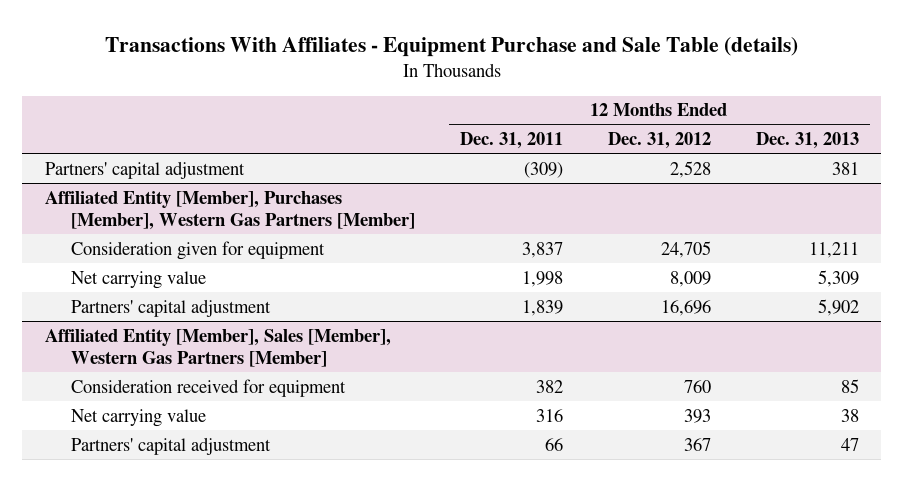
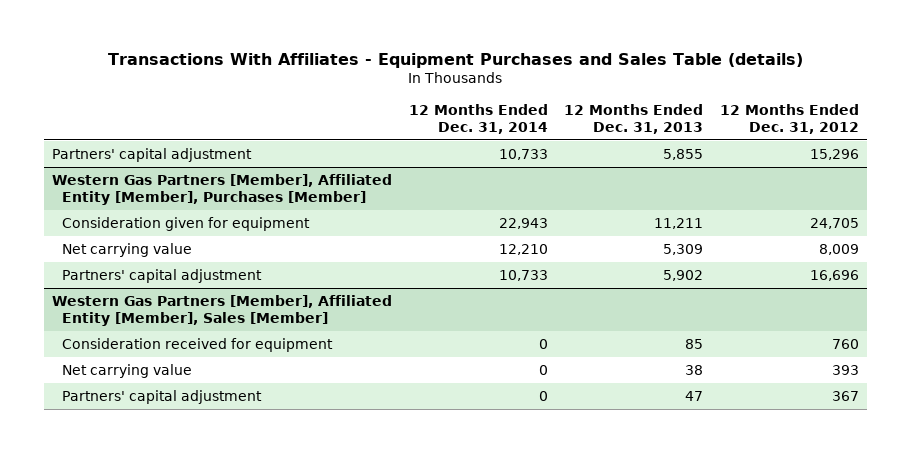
- Transactions With Affiliates - Equipment Purchase and Sale Table (details)
+ Transactions With Affiliates - Equipment Purchases and Sales Table (details)
- | 12 Months Ended Dec. 31, 2011 | 12 Months Ended Dec. 31, 2012 | 12 Months Ended Dec. 31, 2013
+ | 12 Months Ended Dec. 31, 2014 | 12 Months Ended Dec. 31, 2013 | 12 Months Ended Dec. 31, 2012
- Partners' capital adjustment | (309) | 2,528 | 381
- Affiliated Entity [Member], Purchases [Member], Western Gas Partners [Member]
+ Partners' capital adjustment | 10,733 | 5,855 | 15,296
+ Western Gas Partners [Member], Affiliated Entity [Member], Purchases [Member]
- Affiliated Entity [Member], Sales [Member], Western Gas Partners [Member]
+ Western Gas Partners [Member], Affiliated Entity [Member], Sales [Member]

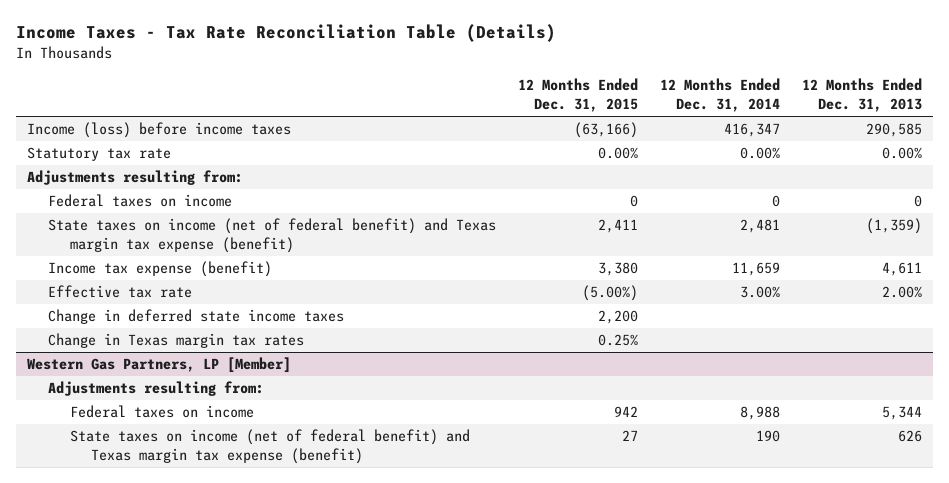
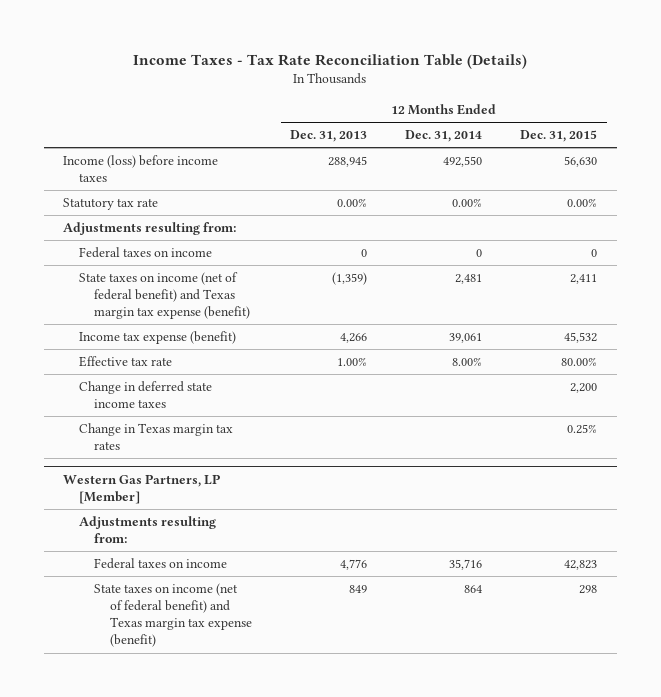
- | 12 Months Ended Dec. 31, 2015 | 12 Months Ended Dec. 31, 2014 | 12 Months Ended Dec. 31, 2013
+ | 12 Months Ended Dec. 31, 2013 | 12 Months Ended Dec. 31, 2014 | 12 Months Ended Dec. 31, 2015
- Income (loss) before income taxes | (63,166) | 416,347 | 290,585
+ Income (loss) before income taxes | 288,945 | 492,550 | 56,630
- Income tax expense (benefit) | 3,380 | 11,659 | 4,611
- Effective tax rate | (5.00%) | 3.00% | 2.00%
+ Income tax expense (benefit) | 4,266 | 39,061 | 45,532
+ Effective tax rate | 1.00% | 8.00% | 80.00%
@ Western Gas Partners, LP [Member]
- Federal taxes on income | 942 | 8,988 | 5,344
- State taxes on income (net of federal benefit) and Texas margin tax expense (benefit) | 27 | 190 | 626
+ Federal taxes on income | 4,776 | 35,716 | 42,823
+ State taxes on income (net of federal benefit) and Texas margin tax expense (benefit) | 849 | 864 | 298

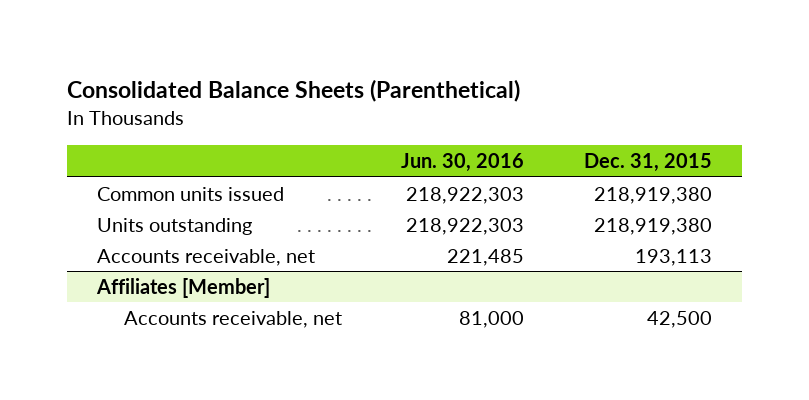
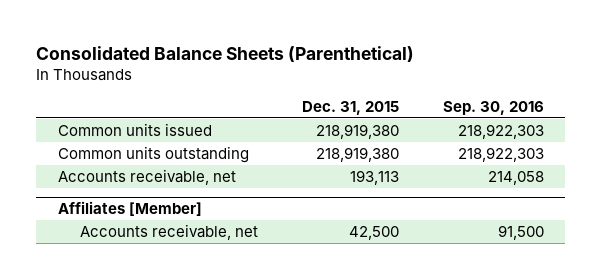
- | Jun. 30, 2016 | Dec. 31, 2015
+ | Dec. 31, 2015 | Sep. 30, 2016
- Units outstanding | 218,922,303 | 218,919,380
+ Common units outstanding | 218,919,380 | 218,922,303

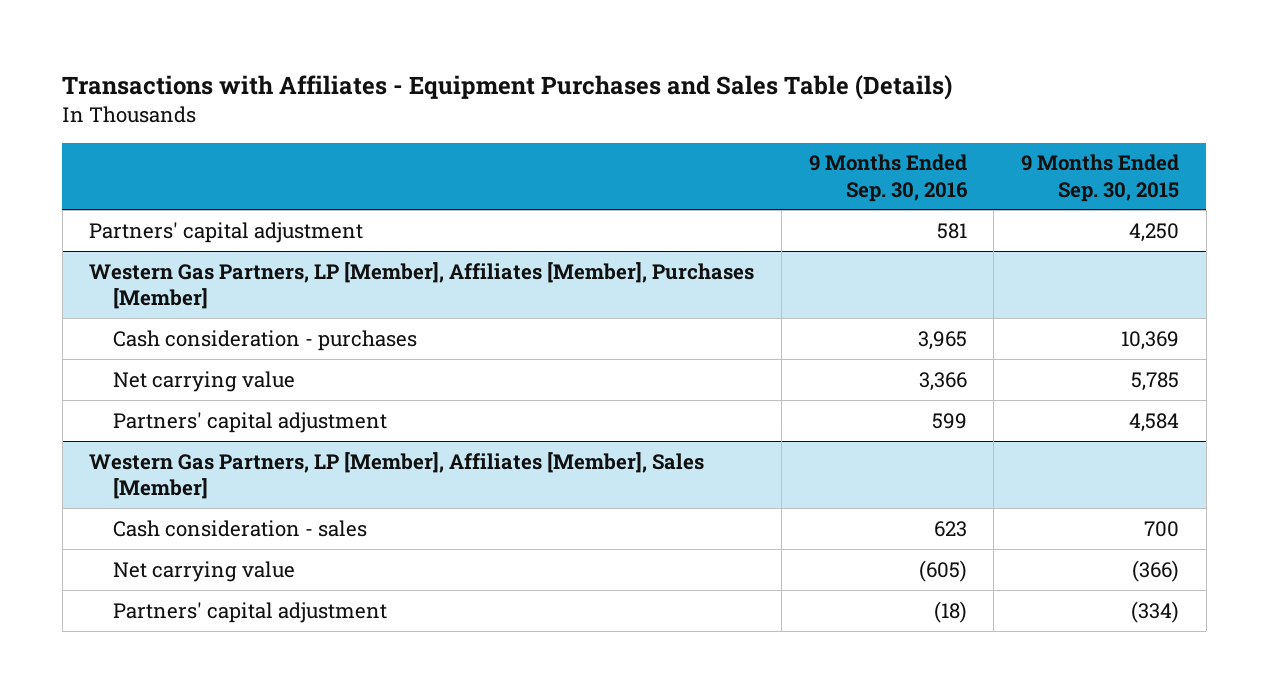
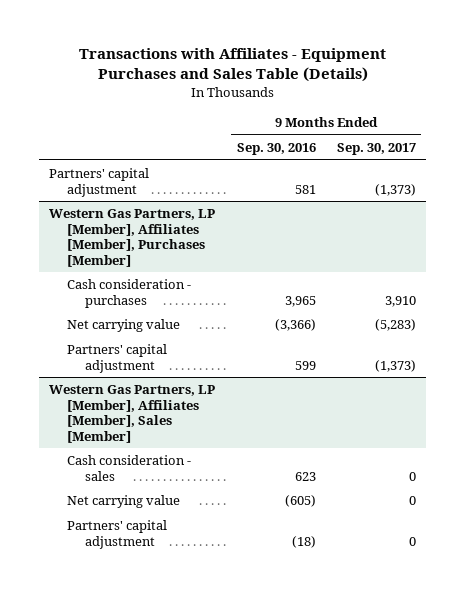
- | 9 Months Ended Sep. 30, 2016 | 9 Months Ended Sep. 30, 2015
+ | 9 Months Ended Sep. 30, 2016 | 9 Months Ended Sep. 30, 2017
@ Western Gas Partners, LP [Member], Affiliates [Member], Purchases [Member]
- Net carrying value | 3,366 | 5,785
+ Net carrying value | (3,366) | (5,283)

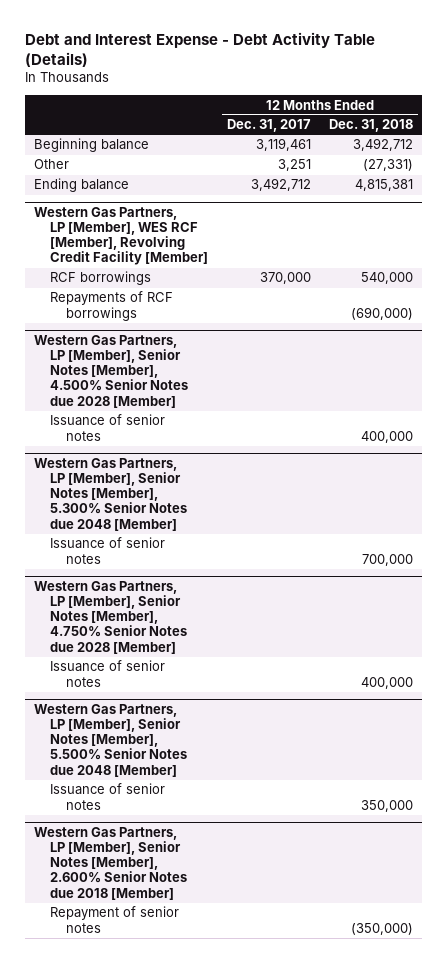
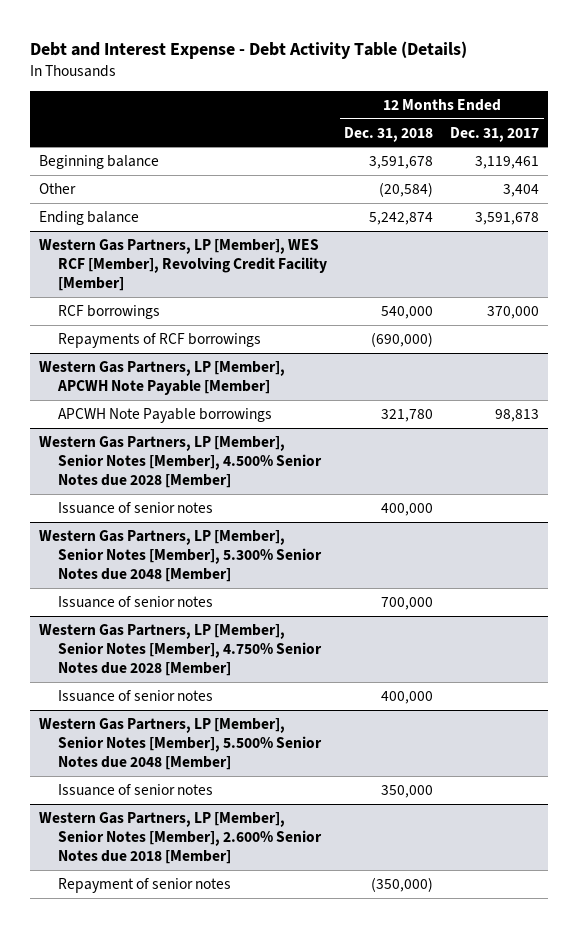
- | 12 Months Ended Dec. 31, 2017 | 12 Months Ended Dec. 31, 2018
+ | 12 Months Ended Dec. 31, 2018 | 12 Months Ended Dec. 31, 2017
- Beginning balance | 3,119,461 | 3,492,712
- Other | 3,251 | (27,331)
- Ending balance | 3,492,712 | 4,815,381
+ Beginning balance | 3,591,678 | 3,119,461
+ Other | (20,584) | 3,404
+ Ending balance | 5,242,874 | 3,591,678
+ Western Gas Partners, LP [Member], APCWH Note Payable [Member]
+ APCWH Note Payable borrowings | 321,780 | 98,813

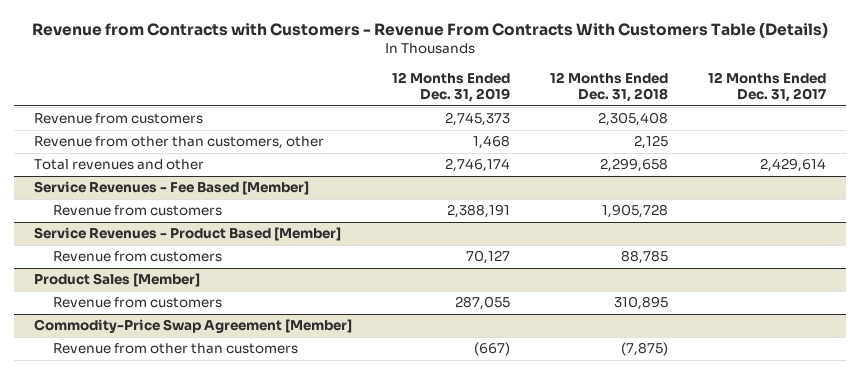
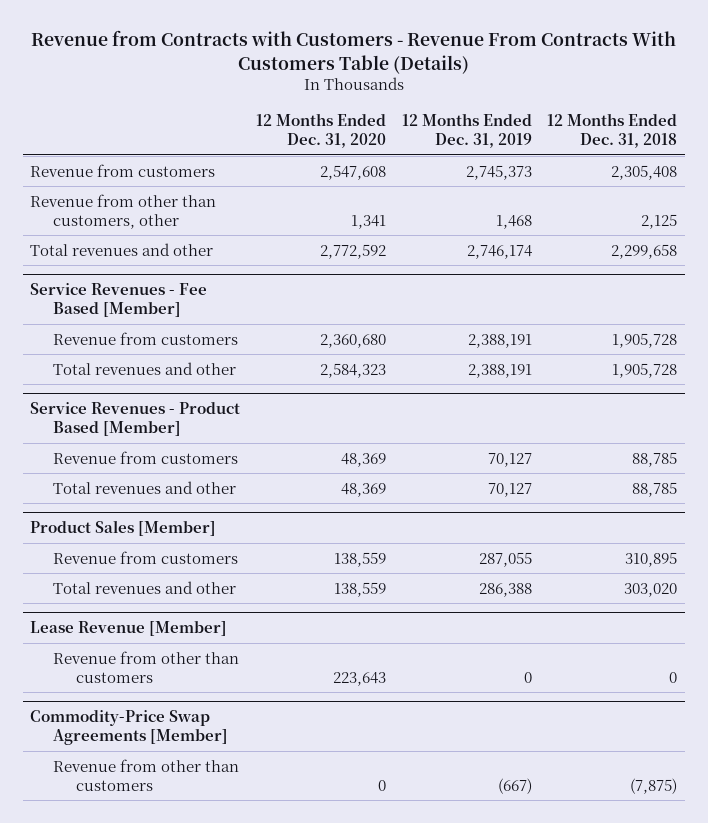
- | 12 Months Ended Dec. 31, 2019 | 12 Months Ended Dec. 31, 2018 | 12 Months Ended Dec. 31, 2017
+ | 12 Months Ended Dec. 31, 2020 | 12 Months Ended Dec. 31, 2019 | 12 Months Ended Dec. 31, 2018
@ Service Revenues - Fee Based [Member]
+ Total revenues and other | 2,584,323 | 2,388,191 | 1,905,728
@ Service Revenues - Product Based [Member]
+ Total revenues and other | 48,369 | 70,127 | 88,785
- Commodity-Price Swap Agreement [Member]
@ Product Sales [Member]
+ Total revenues and other | 138,559 | 286,388 | 303,020
+ Lease Revenue [Member]
+ Revenue from other than customers | 223,643 | 0 | 0
+ Commodity-Price Swap Agreements [Member]

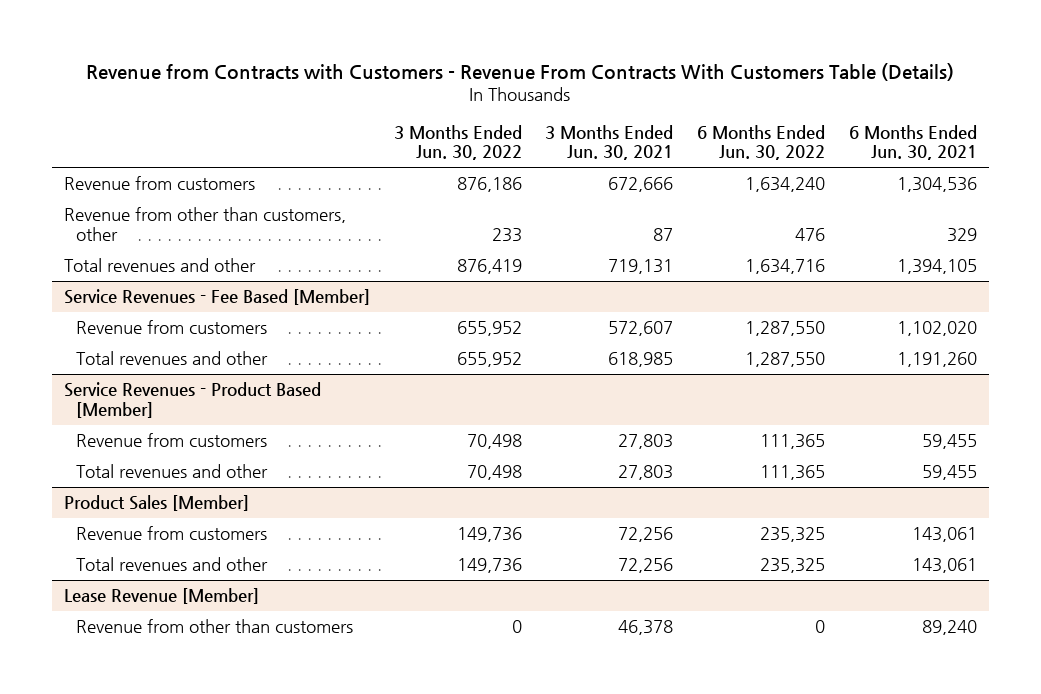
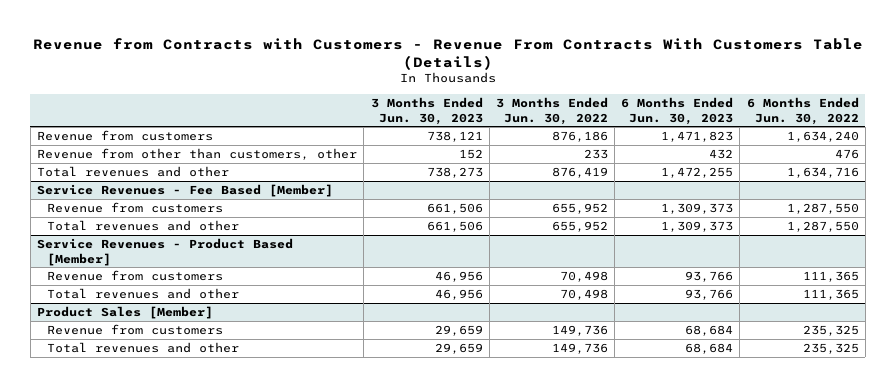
- | 3 Months Ended Jun. 30, 2022 | 3 Months Ended Jun. 30, 2021 | 6 Months Ended Jun. 30, 2022 | 6 Months Ended Jun. 30, 2021
+ | 3 Months Ended Jun. 30, 2023 | 3 Months Ended Jun. 30, 2022 | 6 Months Ended Jun. 30, 2023 | 6 Months Ended Jun. 30, 2022
- Lease Revenue [Member]
- Revenue from other than customers | 0 | 46,378 | 0 | 89,240

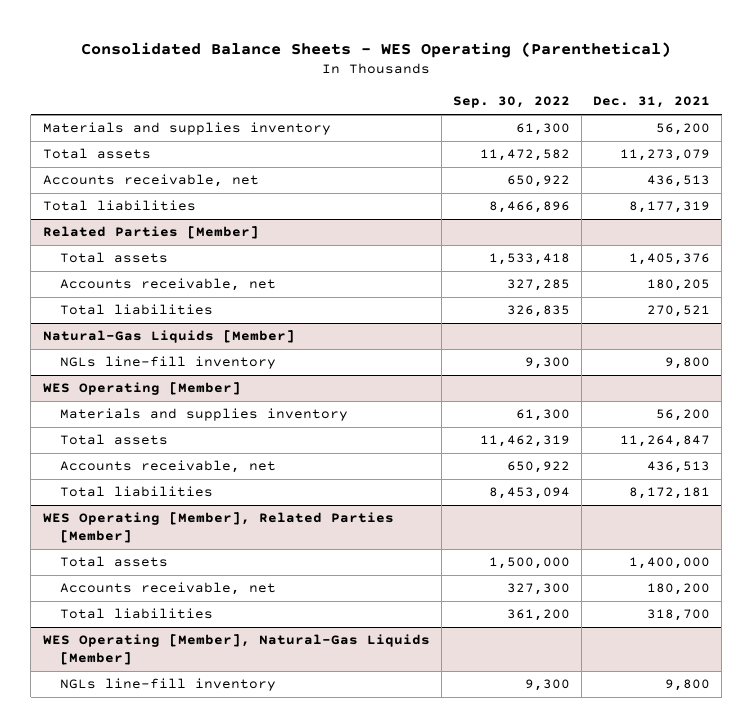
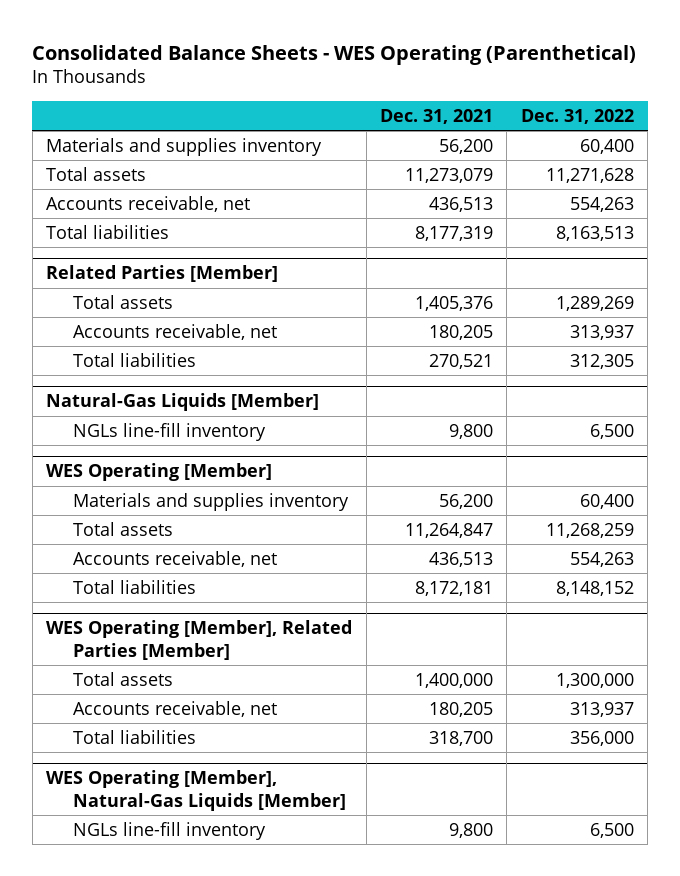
- | Sep. 30, 2022 | Dec. 31, 2021
+ | Dec. 31, 2021 | Dec. 31, 2022
@ WES Operating [Member], Related Parties [Member]
- Accounts receivable, net | 327,300 | 180,200
+ Accounts receivable, net | 180,205 | 313,937

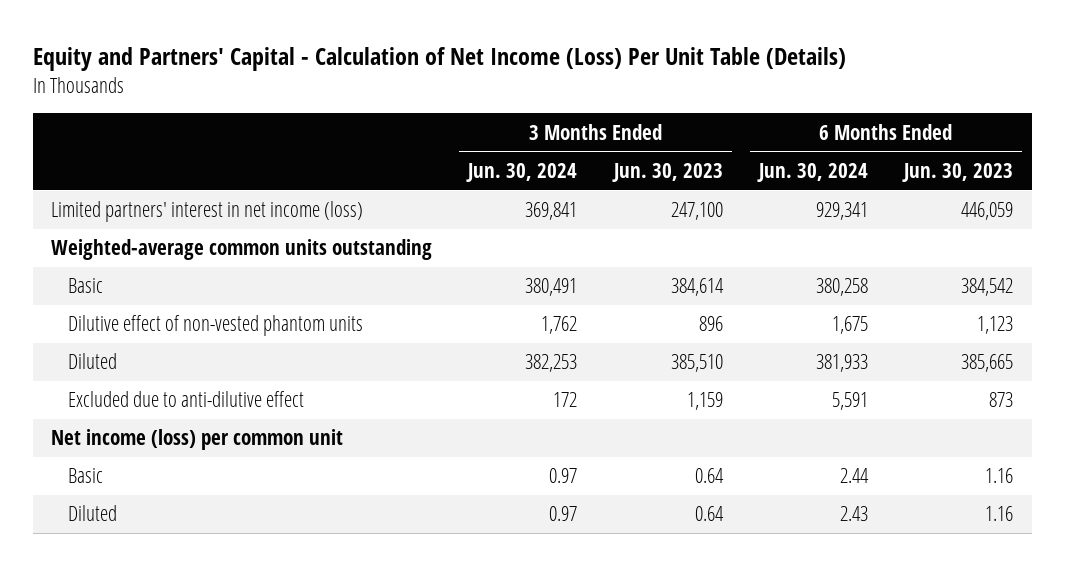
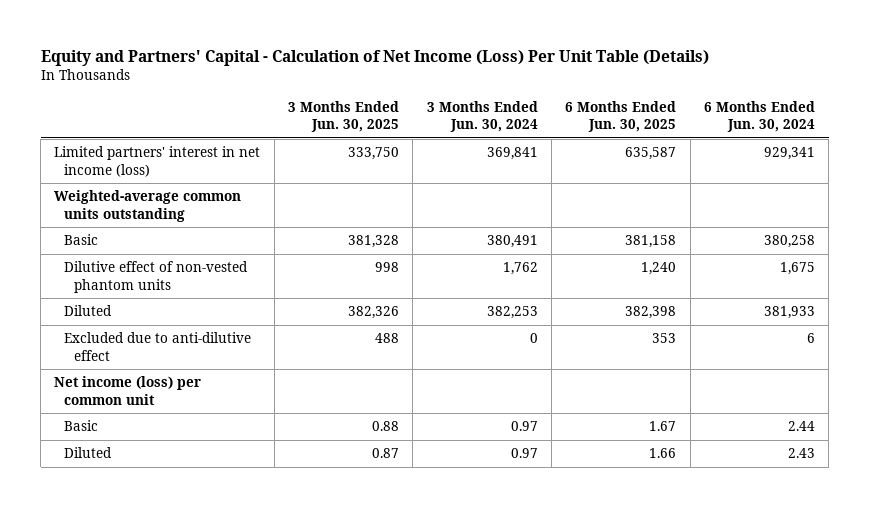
- | 3 Months Ended Jun. 30, 2024 | 3 Months Ended Jun. 30, 2023 | 6 Months Ended Jun. 30, 2024 | 6 Months Ended Jun. 30, 2023
+ | 3 Months Ended Jun. 30, 2025 | 3 Months Ended Jun. 30, 2024 | 6 Months Ended Jun. 30, 2025 | 6 Months Ended Jun. 30, 2024
- Excluded due to anti-dilutive effect | 172 | 1,159 | 5,591 | 873
+ Excluded due to anti-dilutive effect | 488 | 0 | 353 | 6

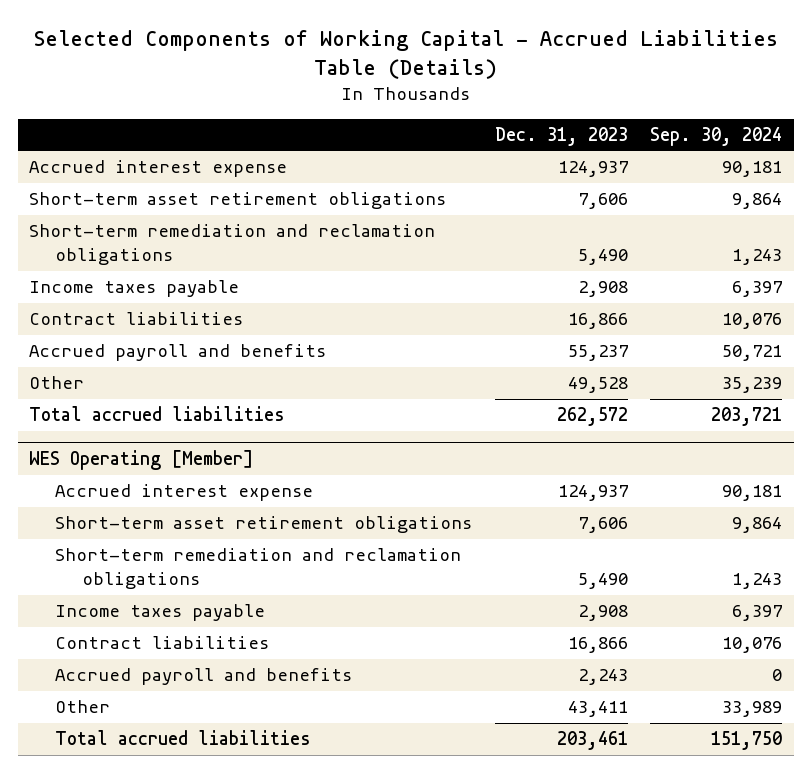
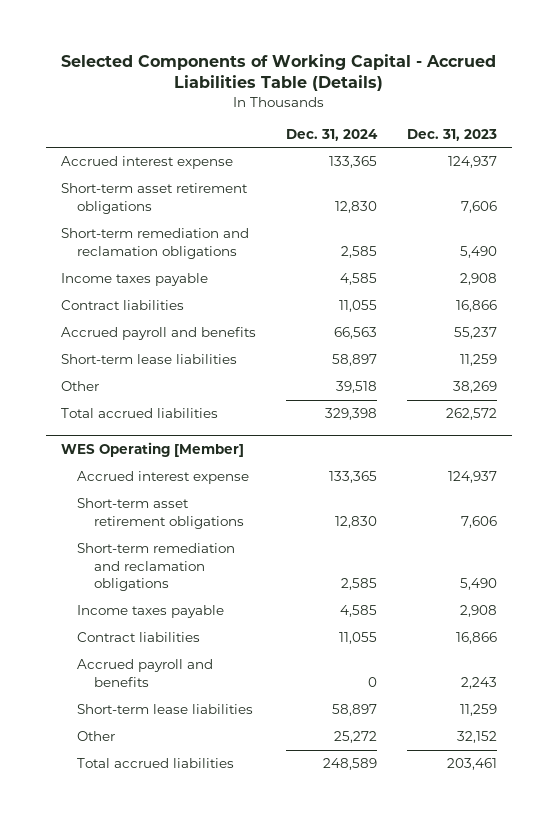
- | Dec. 31, 2023 | Sep. 30, 2024
+ | Dec. 31, 2024 | Dec. 31, 2023
- Other | 49,528 | 35,239
+ Short-term lease liabilities | 58,897 | 11,259
+ Other | 39,518 | 38,269
@ WES Operating [Member]
- Other | 43,411 | 33,989
+ Short-term lease liabilities | 58,897 | 11,259
+ Other | 25,272 | 32,152

